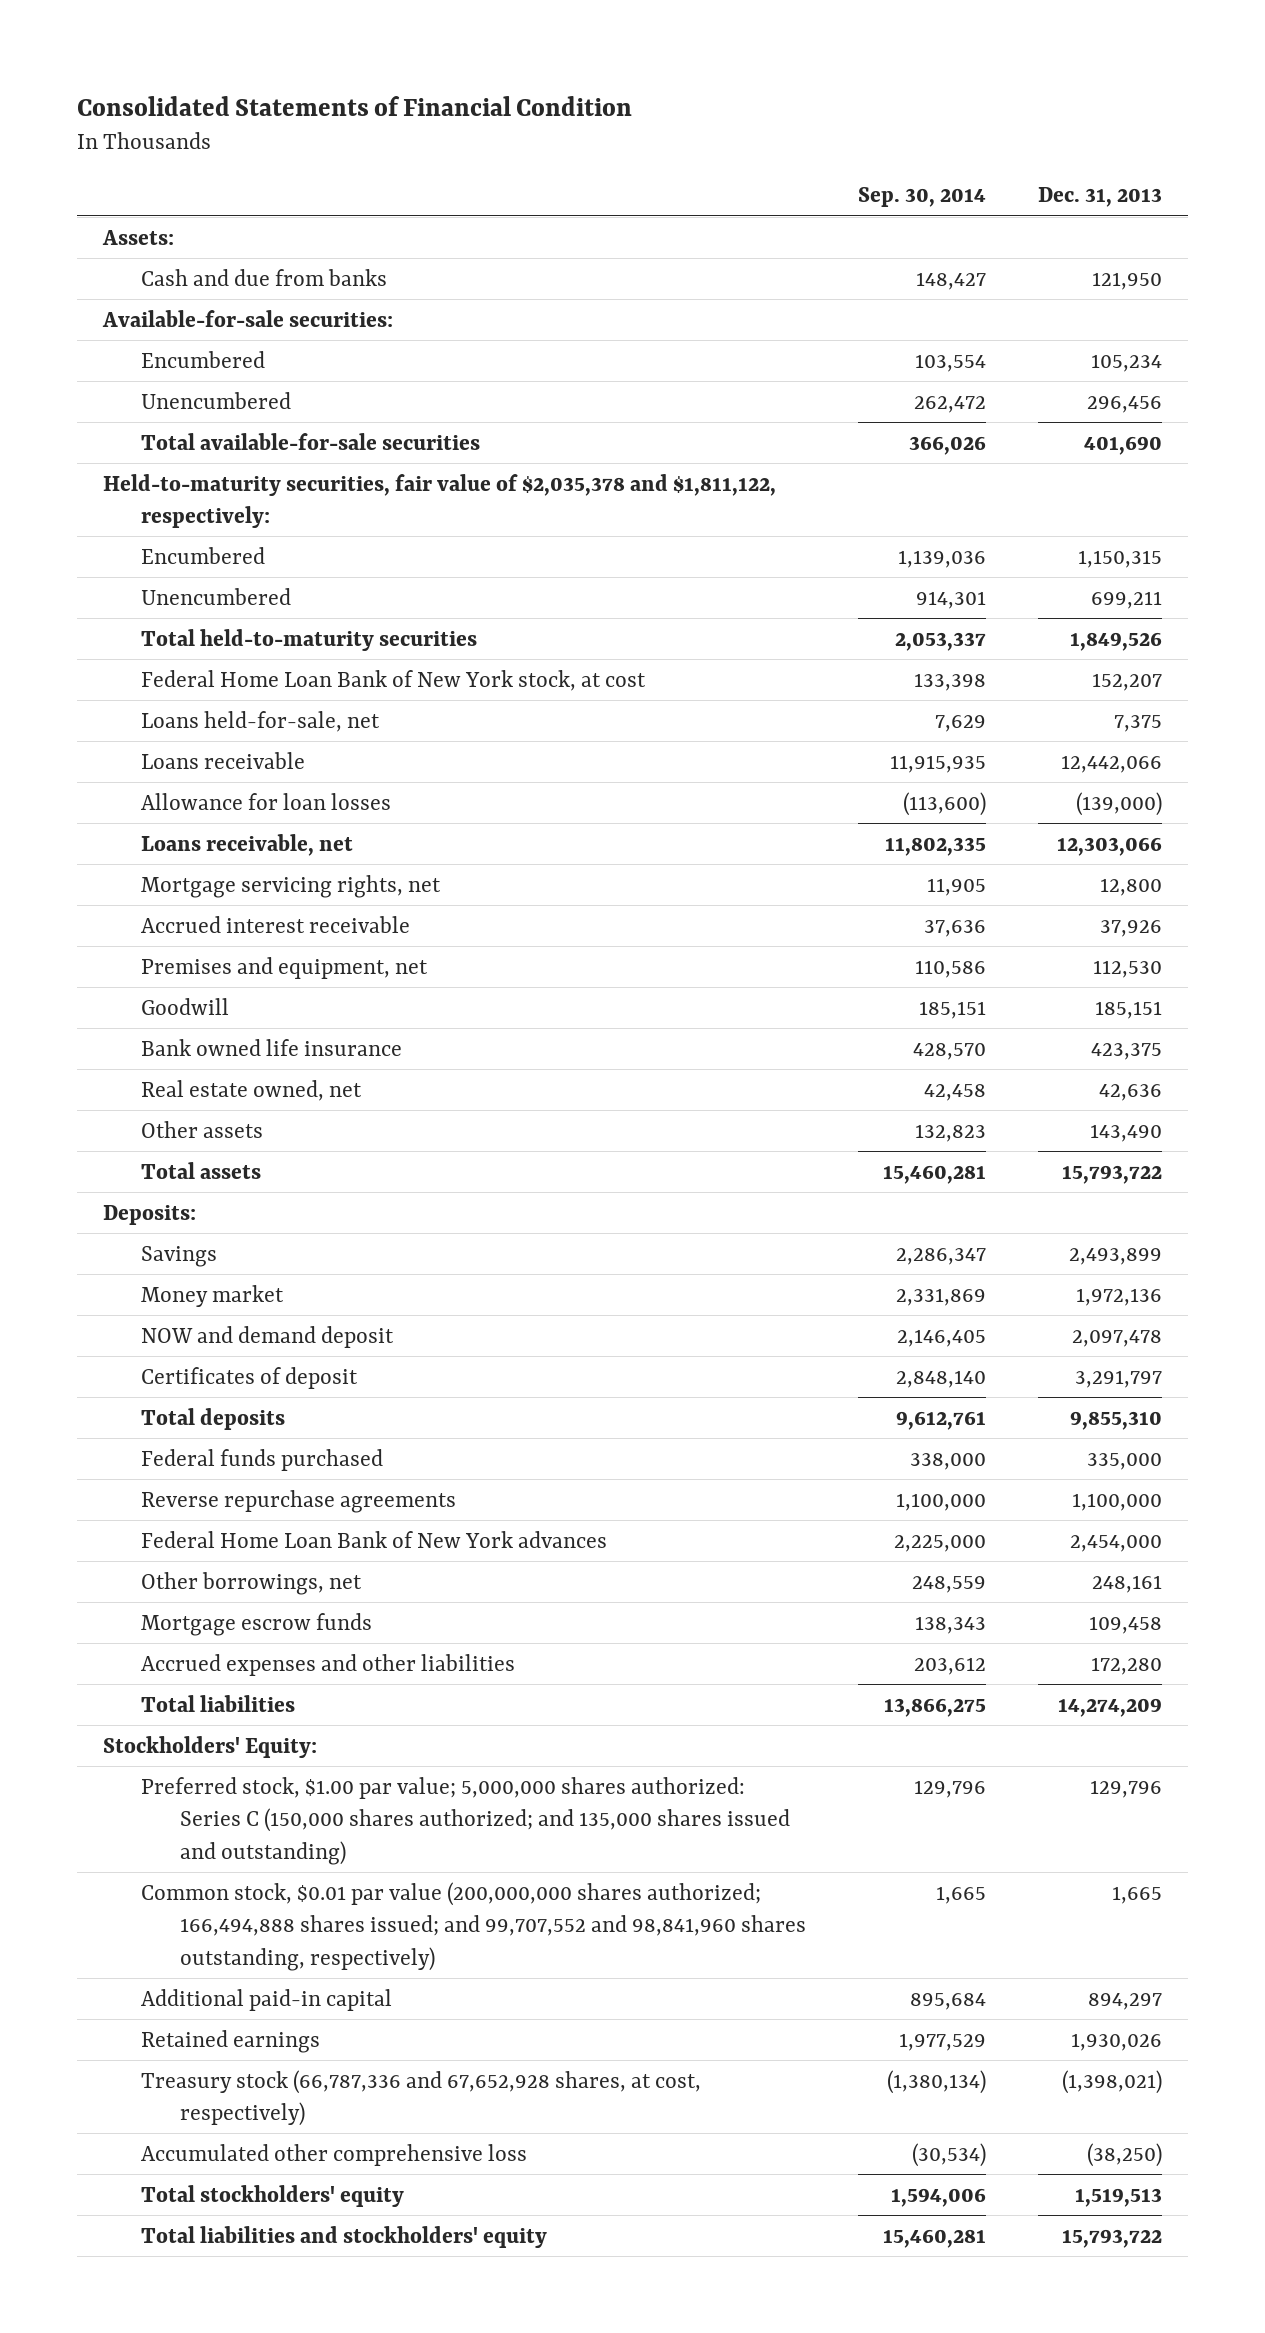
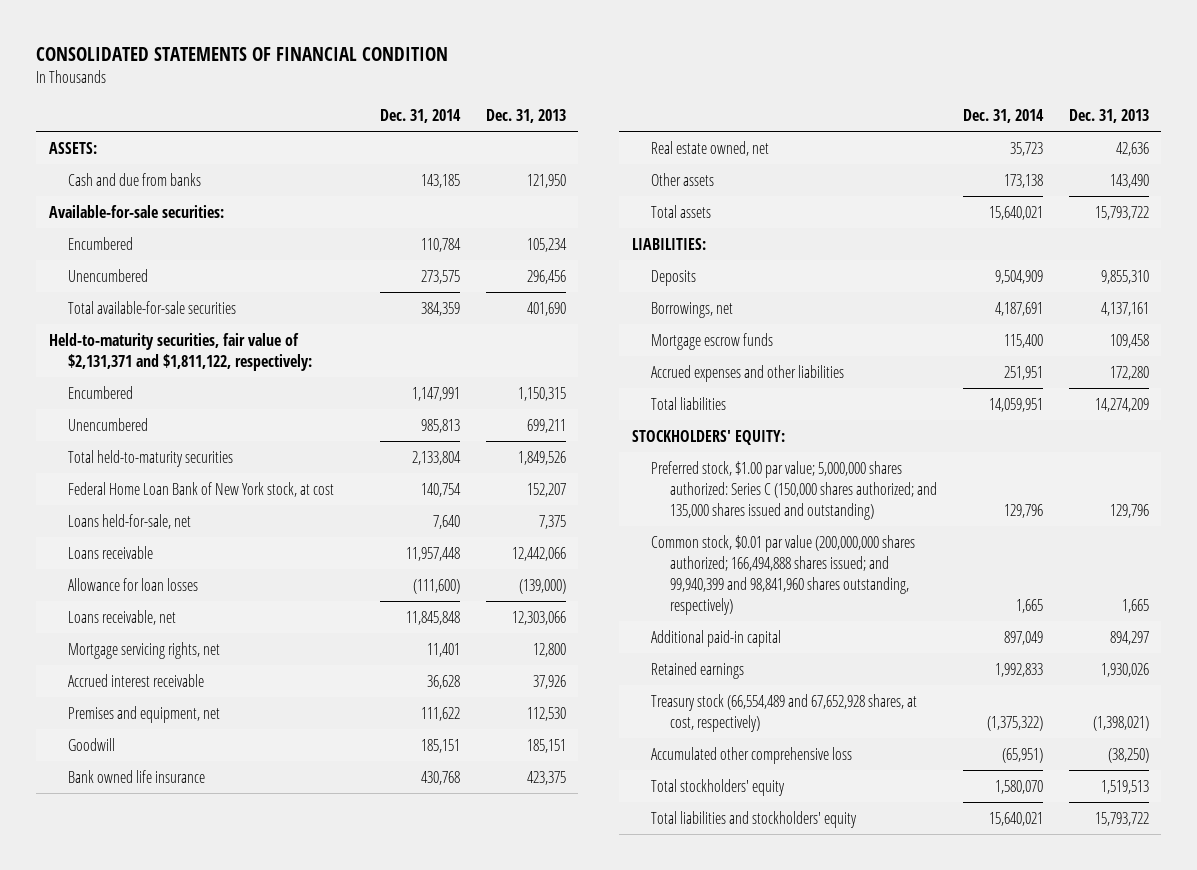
- Consolidated Statements of Financial Condition
+ CONSOLIDATED STATEMENTS OF FINANCIAL CONDITION
- | Sep. 30, 2014 | Dec. 31, 2013
+ | Dec. 31, 2014 | Dec. 31, 2013
- Assets:
+ ASSETS:
- Held-to-maturity securities, fair value of $2,035,378 and $1,811,122, respectively:
+ Held-to-maturity securities, fair value of $2,131,371 and $1,811,122, respectively:
- Deposits:
- Savings | 2,286,347 | 2,493,899
- Money market | 2,331,869 | 1,972,136
- NOW and demand deposit | 2,146,405 | 2,097,478
- Certificates of deposit | 2,848,140 | 3,291,797
- Total deposits | 9,612,761 | 9,855,310
- Federal funds purchased | 338,000 | 335,000
- Reverse repurchase agreements | 1,100,000 | 1,100,000
- Federal Home Loan Bank of New York advances | 2,225,000 | 2,454,000
- Other borrowings, net | 248,559 | 248,161
+ LIABILITIES:
+ Deposits | 9,504,909 | 9,855,310
+ Borrowings, net | 4,187,691 | 4,137,161
- Stockholders' Equity:
+ STOCKHOLDERS' EQUITY:
- Common stock, $0.01 par value (200,000,000 shares authorized; 166,494,888 shares issued; and 99,707,552 and 98,841,960 shares outstanding, respectively) | 1,665 | 1,665
+ Common stock, $0.01 par value (200,000,000 shares authorized; 166,494,888 shares issued; and 99,940,399 and 98,841,960 shares outstanding, respectively) | 1,665 | 1,665
- Treasury stock (66,787,336 and 67,652,928 shares, at cost, respectively) | (1,380,134) | (1,398,021)
+ Treasury stock (66,554,489 and 67,652,928 shares, at cost, respectively) | (1,375,322) | (1,398,021)

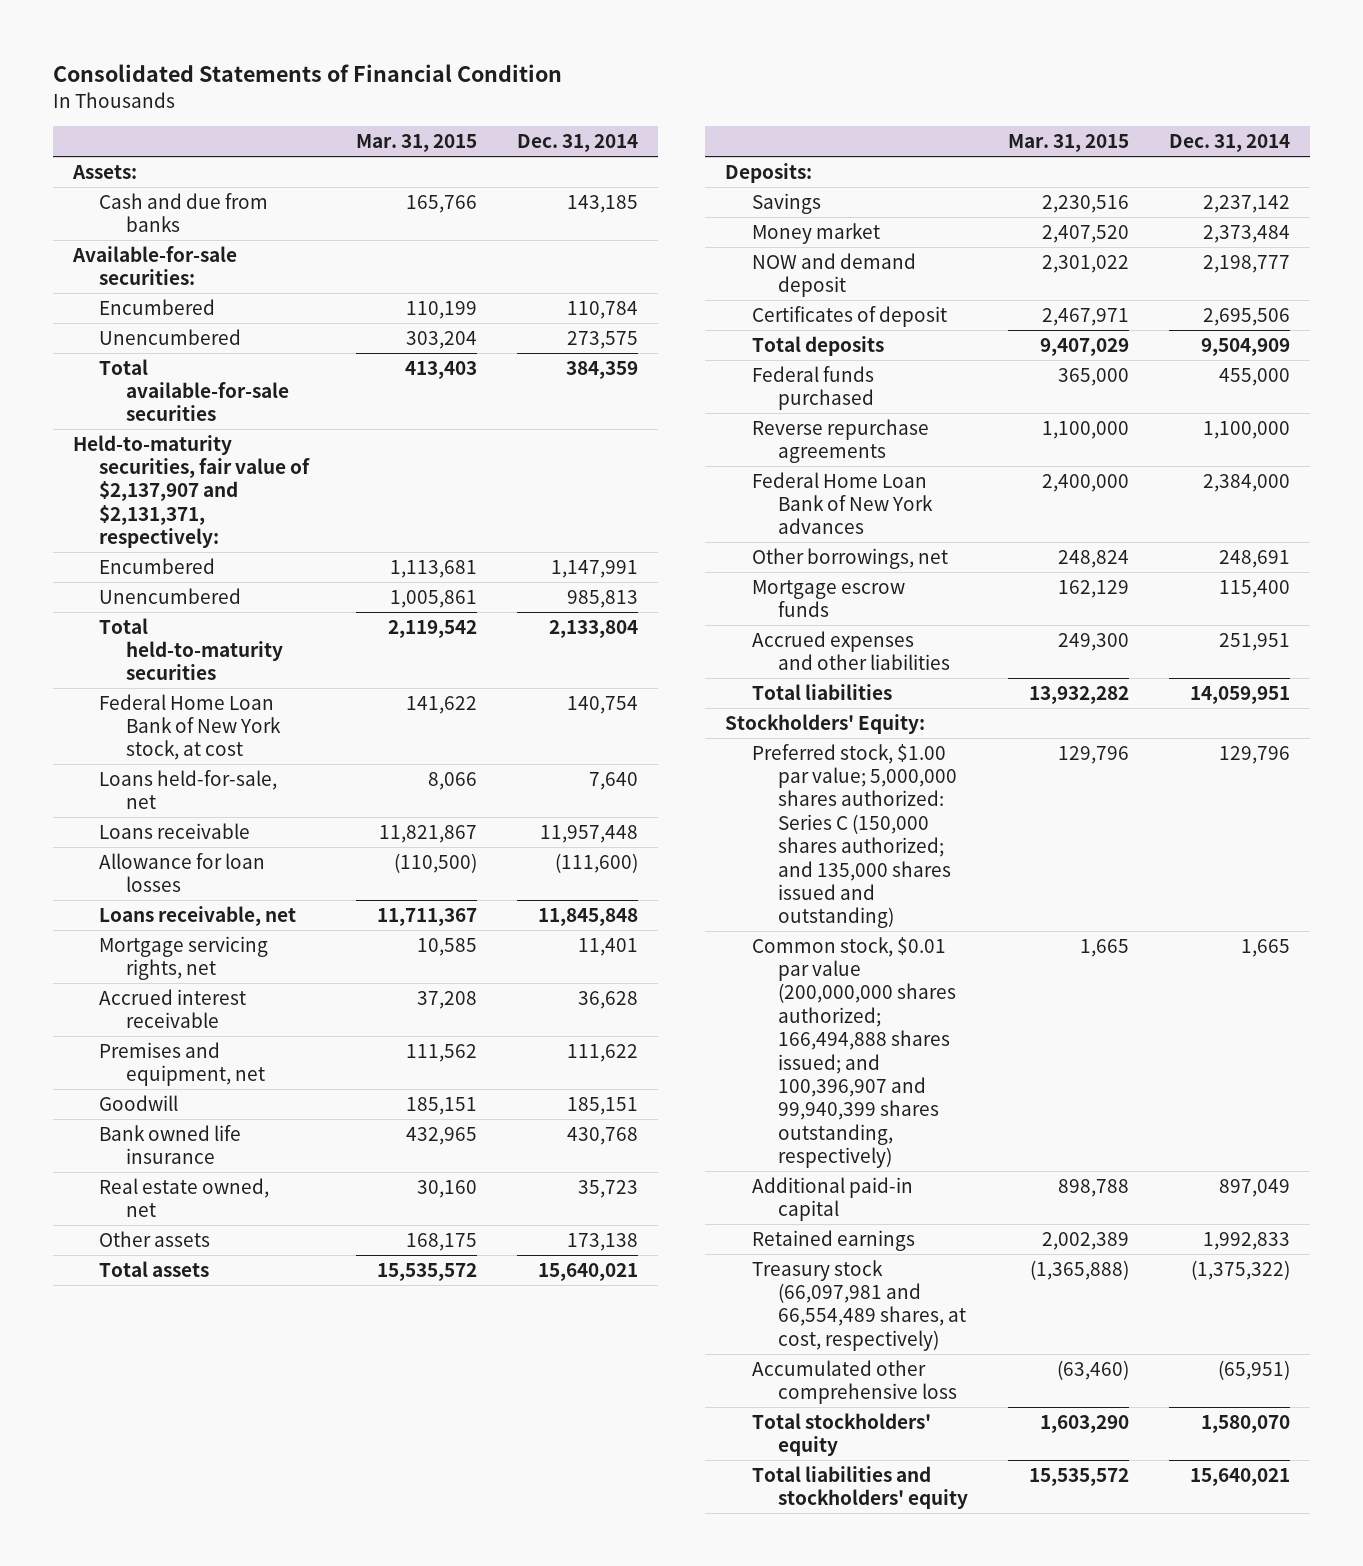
- CONSOLIDATED STATEMENTS OF FINANCIAL CONDITION
+ Consolidated Statements of Financial Condition
- | Dec. 31, 2014 | Dec. 31, 2013
+ | Mar. 31, 2015 | Dec. 31, 2014
- ASSETS:
+ Assets:
- Held-to-maturity securities, fair value of $2,131,371 and $1,811,122, respectively:
+ Held-to-maturity securities, fair value of $2,137,907 and $2,131,371, respectively:
- LIABILITIES:
- Deposits | 9,504,909 | 9,855,310
- Borrowings, net | 4,187,691 | 4,137,161
+ Deposits:
+ Savings | 2,230,516 | 2,237,142
+ Money market | 2,407,520 | 2,373,484
+ NOW and demand deposit | 2,301,022 | 2,198,777
+ Certificates of deposit | 2,467,971 | 2,695,506
+ Total deposits | 9,407,029 | 9,504,909
+ Federal funds purchased | 365,000 | 455,000
+ Reverse repurchase agreements | 1,100,000 | 1,100,000
+ Federal Home Loan Bank of New York advances | 2,400,000 | 2,384,000
+ Other borrowings, net | 248,824 | 248,691
- STOCKHOLDERS' EQUITY:
+ Stockholders' Equity:
- Common stock, $0.01 par value (200,000,000 shares authorized; 166,494,888 shares issued; and 99,940,399 and 98,841,960 shares outstanding, respectively) | 1,665 | 1,665
+ Common stock, $0.01 par value (200,000,000 shares authorized; 166,494,888 shares issued; and 100,396,907 and 99,940,399 shares outstanding, respectively) | 1,665 | 1,665
- Treasury stock (66,554,489 and 67,652,928 shares, at cost, respectively) | (1,375,322) | (1,398,021)
+ Treasury stock (66,097,981 and 66,554,489 shares, at cost, respectively) | (1,365,888) | (1,375,322)

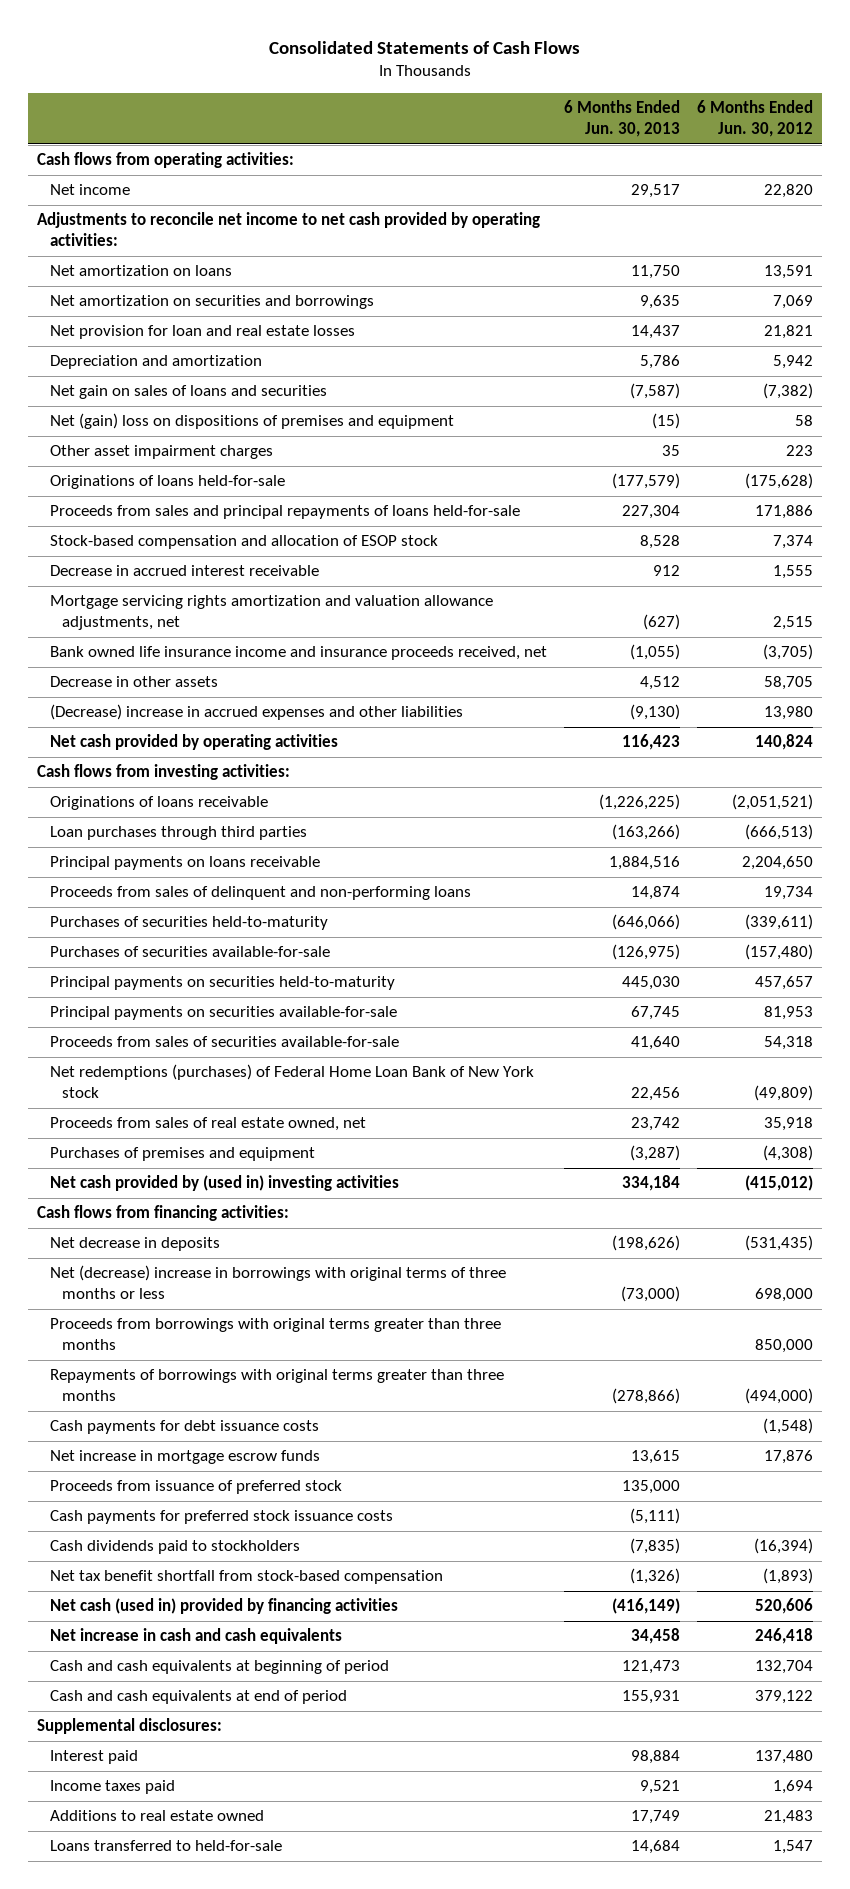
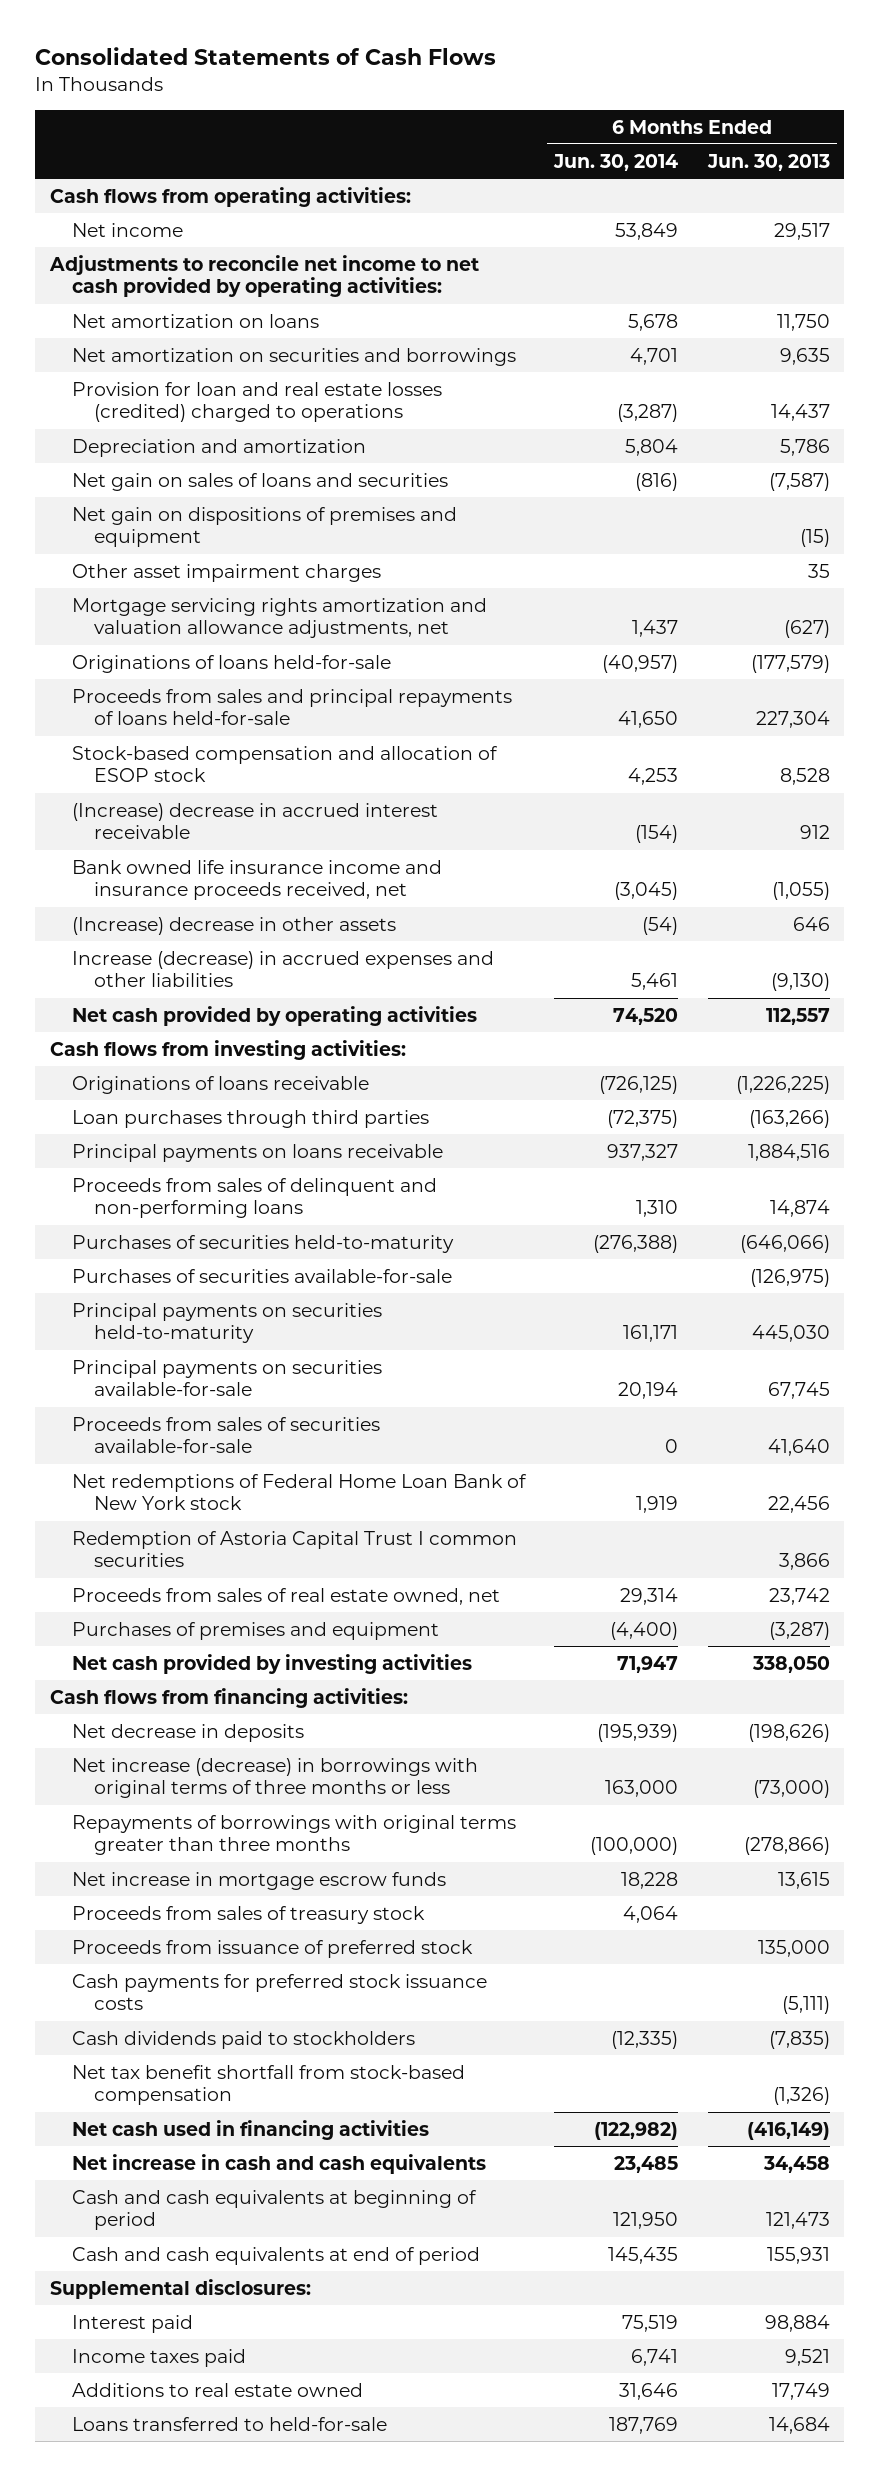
- | 6 Months Ended Jun. 30, 2013 | 6 Months Ended Jun. 30, 2012
+ | 6 Months Ended Jun. 30, 2014 | 6 Months Ended Jun. 30, 2013
- Net provision for loan and real estate losses | 14,437 | 21,821
+ Provision for loan and real estate losses (credited) charged to operations | (3,287) | 14,437
- Net (gain) loss on dispositions of premises and equipment | (15) | 58
+ Net gain on dispositions of premises and equipment | | (15)
moved up: Mortgage servicing rights amortization and valuation allowance adjustments, net | 1,437 | (627)
- Decrease in accrued interest receivable | 912 | 1,555
+ (Increase) decrease in accrued interest receivable | (154) | 912
- Decrease in other assets | 4,512 | 58,705
- (Decrease) increase in accrued expenses and other liabilities | (9,130) | 13,980
- Net cash provided by operating activities | 116,423 | 140,824
+ (Increase) decrease in other assets | (54) | 646
+ Increase (decrease) in accrued expenses and other liabilities | 5,461 | (9,130)
+ Net cash provided by operating activities | 74,520 | 112,557
- Net redemptions (purchases) of Federal Home Loan Bank of New York stock | 22,456 | (49,809)
+ Net redemptions of Federal Home Loan Bank of New York stock | 1,919 | 22,456
+ Redemption of Astoria Capital Trust I common securities | | 3,866
- Net cash provided by (used in) investing activities | 334,184 | (415,012)
+ Net cash provided by investing activities | 71,947 | 338,050
- Net (decrease) increase in borrowings with original terms of three months or less | (73,000) | 698,000
- Proceeds from borrowings with original terms greater than three months | | 850,000
+ Net increase (decrease) in borrowings with original terms of three months or less | 163,000 | (73,000)
- Cash payments for debt issuance costs | | (1,548)
+ Proceeds from sales of treasury stock | 4,064 |
- Net cash (used in) provided by financing activities | (416,149) | 520,606
+ Net cash used in financing activities | (122,982) | (416,149)

